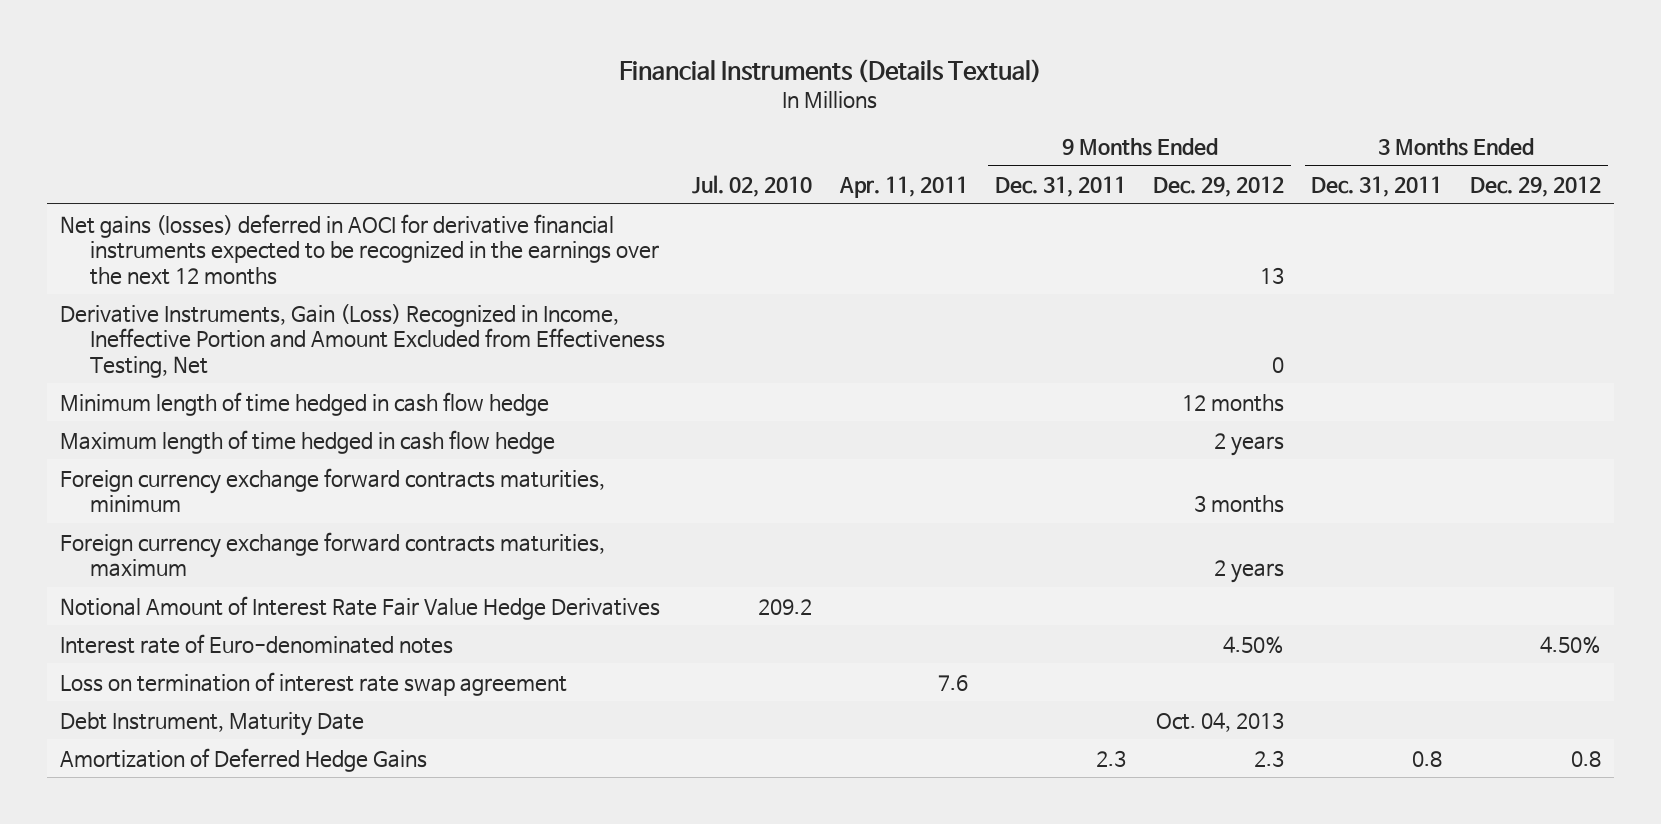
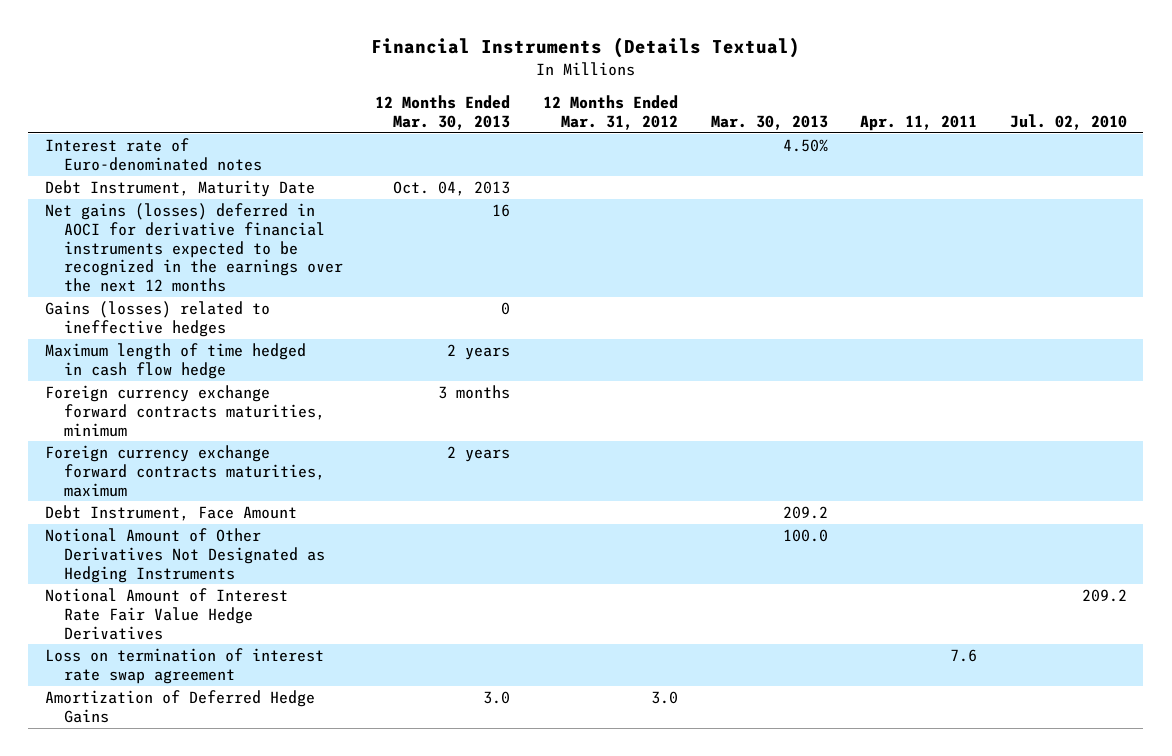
- | Jul. 02, 2010 | Apr. 11, 2011 | 9 Months Ended Dec. 31, 2011 | 9 Months Ended Dec. 29, 2012 | 3 Months Ended Dec. 31, 2011 | 3 Months Ended Dec. 29, 2012
+ | 12 Months Ended Mar. 30, 2013 | 12 Months Ended Mar. 31, 2012 | Mar. 30, 2013 | Apr. 11, 2011 | Jul. 02, 2010
moved up: Interest rate of Euro-denominated notes | | | 4.50% | |
moved up: Debt Instrument, Maturity Date | Oct. 04, 2013 | | | |
- Derivative Instruments, Gain (Loss) Recognized in Income, Ineffective Portion and Amount Excluded from Effectiveness Testing, Net | | | | 0 | |
- Minimum length of time hedged in cash flow hedge | | | | 12 months | |
+ Gains (losses) related to ineffective hedges | 0 | | | |
+ Debt Instrument, Face Amount | | | 209.2 | |
+ Notional Amount of Other Derivatives Not Designated as Hedging Instruments | | | 100.0 | |

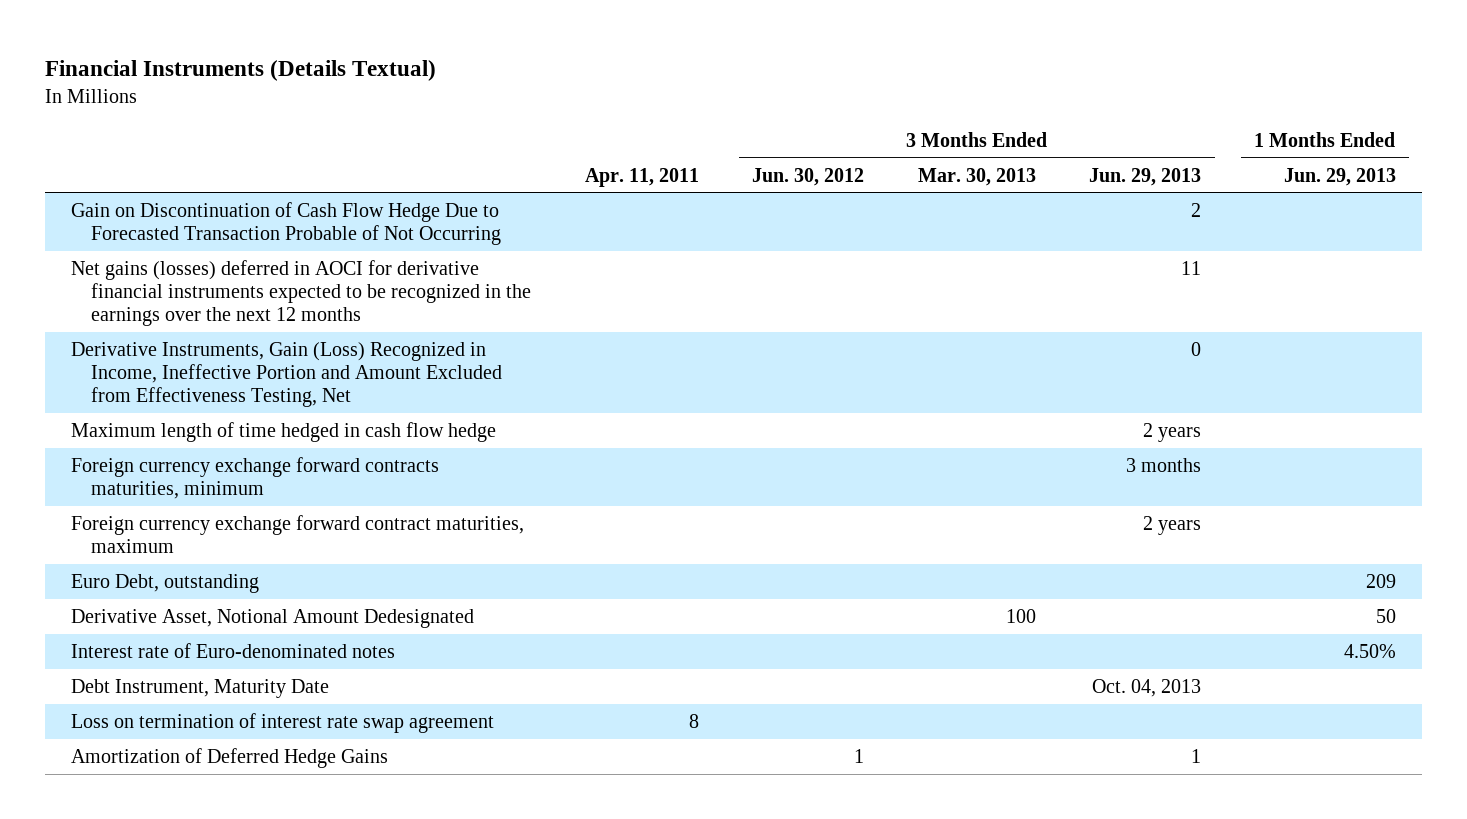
- | 12 Months Ended Mar. 30, 2013 | 12 Months Ended Mar. 31, 2012 | Mar. 30, 2013 | Apr. 11, 2011 | Jul. 02, 2010
+ | Apr. 11, 2011 | 3 Months Ended Jun. 30, 2012 | 3 Months Ended Mar. 30, 2013 | 3 Months Ended Jun. 29, 2013 | 1 Months Ended Jun. 29, 2013
+ Gain on Discontinuation of Cash Flow Hedge Due to Forecasted Transaction Probable of Not Occurring | | | | 2 |
- Gains (losses) related to ineffective hedges | 0 | | | |
+ Derivative Instruments, Gain (Loss) Recognized in Income, Ineffective Portion and Amount Excluded from Effectiveness Testing, Net | | | | 0 |
- Foreign currency exchange forward contracts maturities, maximum | 2 years | | | |
- Debt Instrument, Face Amount | | | 209.2 | |
- Notional Amount of Other Derivatives Not Designated as Hedging Instruments | | | 100.0 | |
- Notional Amount of Interest Rate Fair Value Hedge Derivatives | | | | | 209.2
- Loss on termination of interest rate swap agreement | | | | 7.6 |
+ Foreign currency exchange forward contract maturities, maximum | | | | 2 years |
+ Euro Debt, outstanding | | | | | 209
+ Derivative Asset, Notional Amount Dedesignated | | | 100 | | 50
moved down: Interest rate of Euro-denominated notes | | | | | 4.50%
moved down: Debt Instrument, Maturity Date | | | | Oct. 04, 2013 |
+ Loss on termination of interest rate swap agreement | 8 | | | |

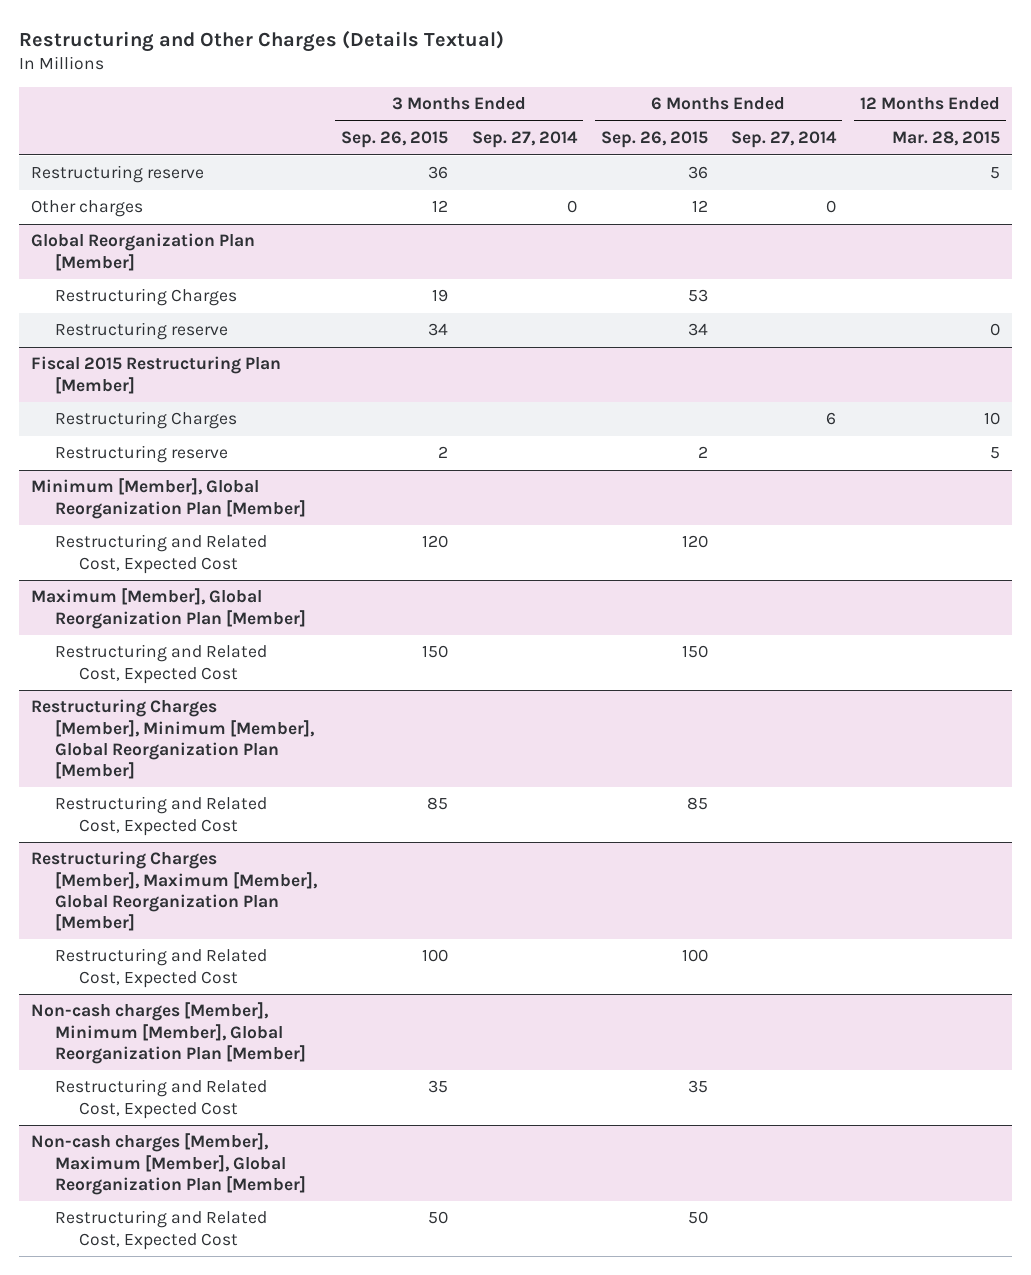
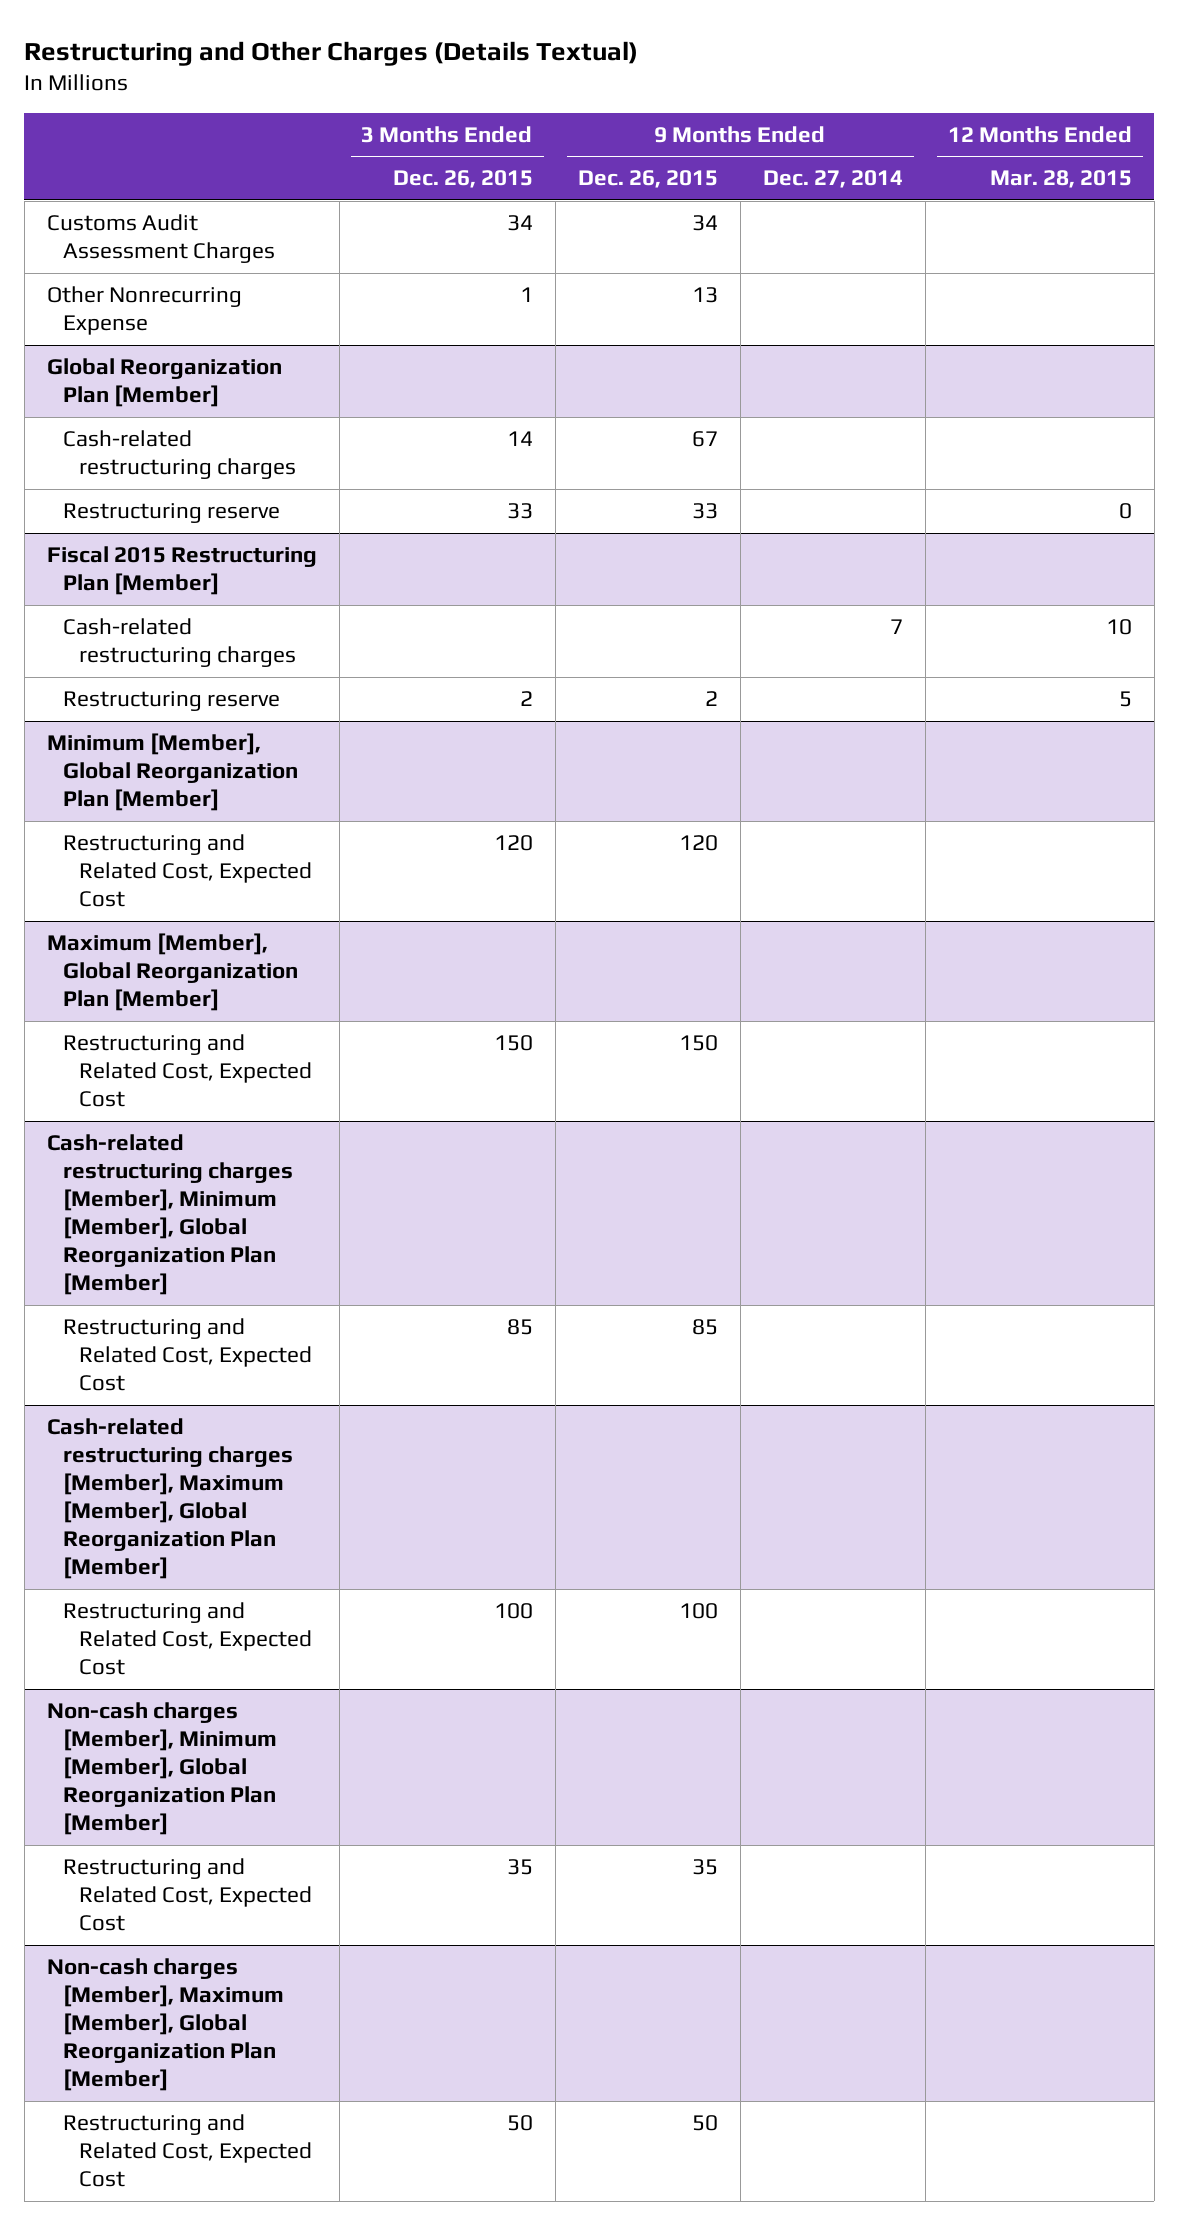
- | 3 Months Ended Sep. 26, 2015 | 3 Months Ended Sep. 27, 2014 | 6 Months Ended Sep. 26, 2015 | 6 Months Ended Sep. 27, 2014 | 12 Months Ended Mar. 28, 2015
+ | 3 Months Ended Dec. 26, 2015 | 9 Months Ended Dec. 26, 2015 | 9 Months Ended Dec. 27, 2014 | 12 Months Ended Mar. 28, 2015
- Restructuring reserve | 36 | | 36 | | 5
- Other charges | 12 | 0 | 12 | 0 |
+ Customs Audit Assessment Charges | 34 | 34 | |
+ Other Nonrecurring Expense | 1 | 13 | |
@ Global Reorganization Plan [Member]
- Restructuring Charges | 19 | | 53 | |
+ Cash-related restructuring charges | 14 | 67 | |
@ Fiscal 2015 Restructuring Plan [Member]
- Restructuring Charges | | | | 6 | 10
+ Cash-related restructuring charges | | | 7 | 10
- Restructuring Charges [Member], Minimum [Member], Global Reorganization Plan [Member]
+ Cash-related restructuring charges [Member], Minimum [Member], Global Reorganization Plan [Member]
- Restructuring Charges [Member], Maximum [Member], Global Reorganization Plan [Member]
+ Cash-related restructuring charges [Member], Maximum [Member], Global Reorganization Plan [Member]

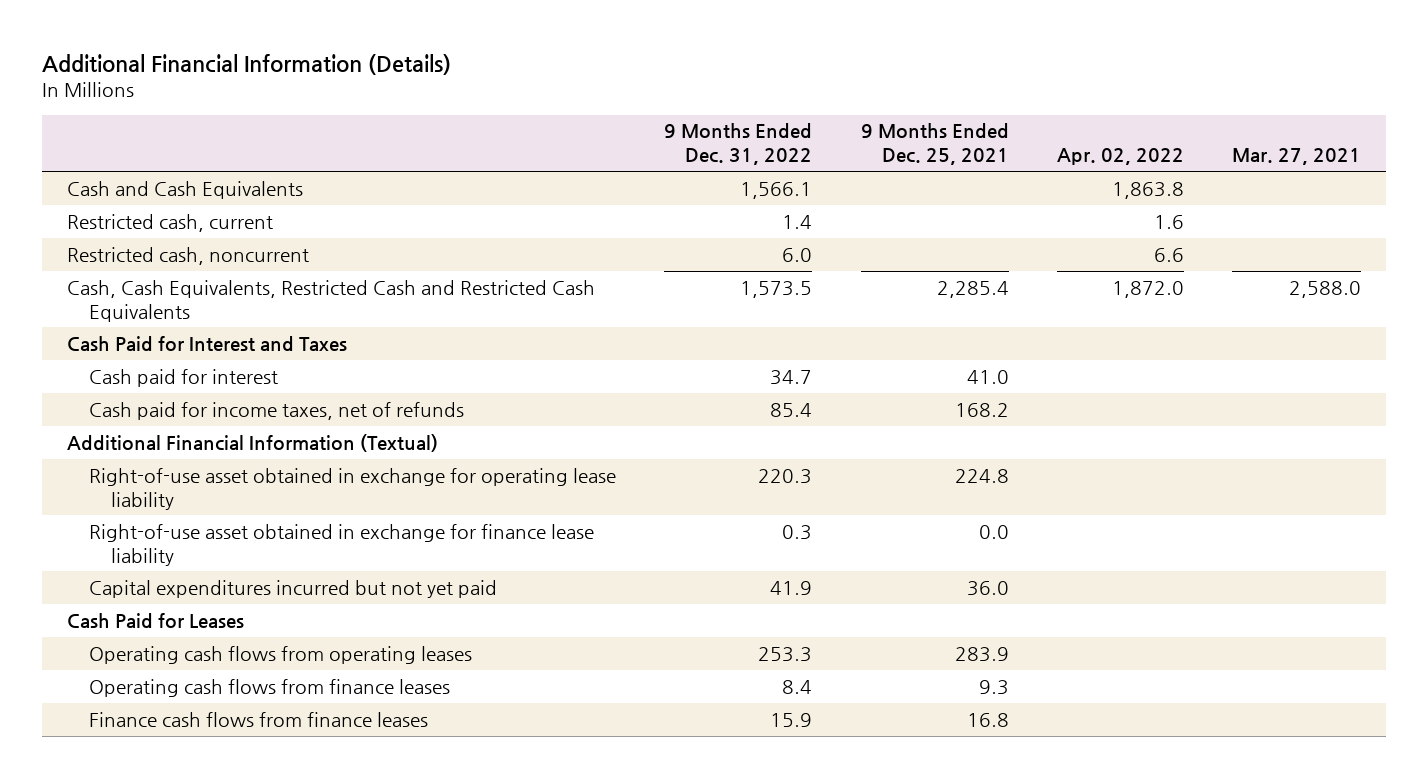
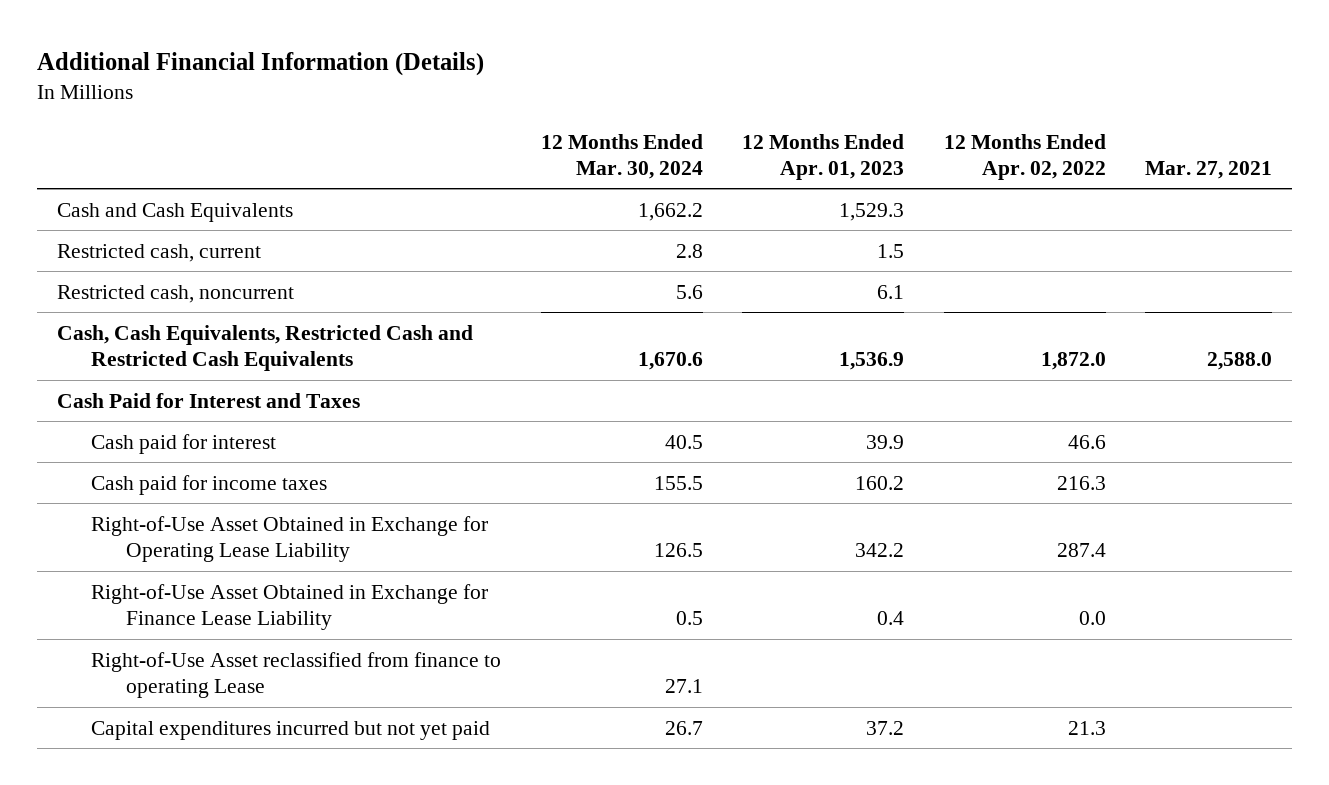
- | 9 Months Ended Dec. 31, 2022 | 9 Months Ended Dec. 25, 2021 | Apr. 02, 2022 | Mar. 27, 2021
+ | 12 Months Ended Mar. 30, 2024 | 12 Months Ended Apr. 01, 2023 | 12 Months Ended Apr. 02, 2022 | Mar. 27, 2021
- Cash paid for income taxes, net of refunds | 85.4 | 168.2 | |
- Additional Financial Information (Textual)
- Right-of-use asset obtained in exchange for operating lease liability | 220.3 | 224.8 | |
- Right-of-use asset obtained in exchange for finance lease liability | 0.3 | 0.0 | |
+ Cash paid for income taxes | 155.5 | 160.2 | 216.3 |
+ Right-of-Use Asset Obtained in Exchange for Operating Lease Liability | 126.5 | 342.2 | 287.4 |
+ Right-of-Use Asset Obtained in Exchange for Finance Lease Liability | 0.5 | 0.4 | 0.0 |
+ Right-of-Use Asset reclassified from finance to operating Lease | 27.1 | | |
- Cash Paid for Leases
- Operating cash flows from operating leases | 253.3 | 283.9 | |
- Operating cash flows from finance leases | 8.4 | 9.3 | |
- Finance cash flows from finance leases | 15.9 | 16.8 | |

